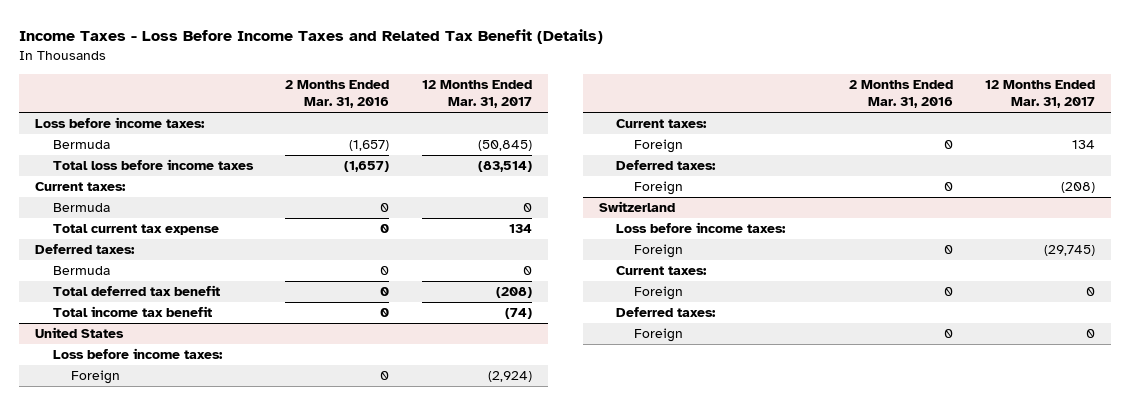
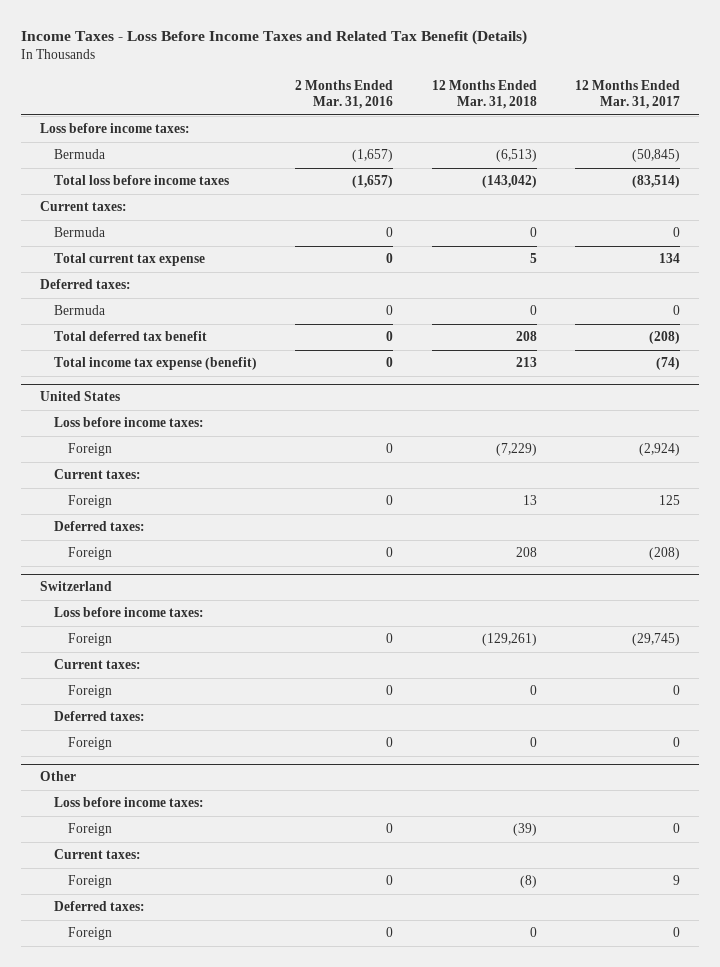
- | 2 Months Ended Mar. 31, 2016 | 12 Months Ended Mar. 31, 2017
+ | 2 Months Ended Mar. 31, 2016 | 12 Months Ended Mar. 31, 2018 | 12 Months Ended Mar. 31, 2017
- Total income tax benefit | 0 | (74)
+ Total income tax expense (benefit) | 0 | 213 | (74)
@ United States
- Foreign | 0 | 134
+ Foreign | 0 | 13 | 125
+ Other
+ Loss before income taxes:
+ Foreign | 0 | (39) | 0
+ Current taxes:
+ Foreign | 0 | (8) | 9
+ Deferred taxes:
+ Foreign | 0 | 0 | 0

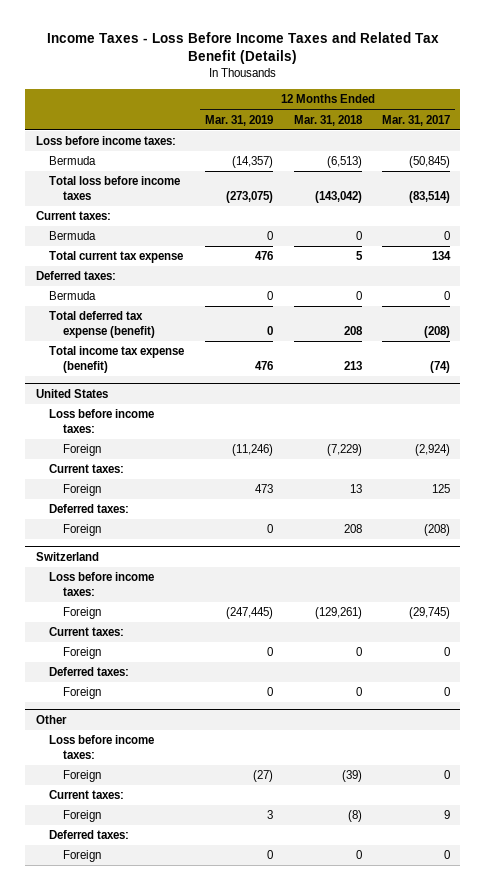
- | 2 Months Ended Mar. 31, 2016 | 12 Months Ended Mar. 31, 2018 | 12 Months Ended Mar. 31, 2017
+ | 12 Months Ended Mar. 31, 2019 | 12 Months Ended Mar. 31, 2018 | 12 Months Ended Mar. 31, 2017
- Total deferred tax benefit | 0 | 208 | (208)
+ Total deferred tax expense (benefit) | 0 | 208 | (208)

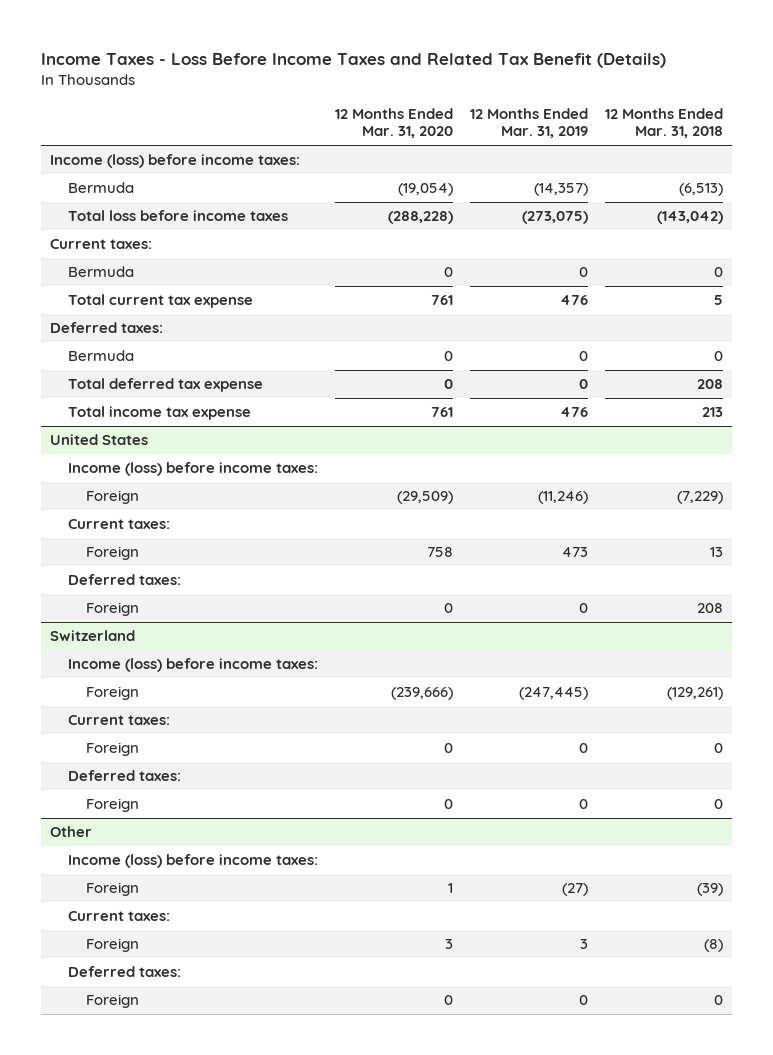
- | 12 Months Ended Mar. 31, 2019 | 12 Months Ended Mar. 31, 2018 | 12 Months Ended Mar. 31, 2017
+ | 12 Months Ended Mar. 31, 2020 | 12 Months Ended Mar. 31, 2019 | 12 Months Ended Mar. 31, 2018
- Loss before income taxes:
+ Income (loss) before income taxes:
- Total deferred tax expense (benefit) | 0 | 208 | (208)
- Total income tax expense (benefit) | 476 | 213 | (74)
+ Total deferred tax expense | 0 | 0 | 208
+ Total income tax expense | 761 | 476 | 213
@ United States
- Loss before income taxes:
+ Income (loss) before income taxes:
@ Switzerland
- Loss before income taxes:
+ Income (loss) before income taxes:
@ Other
- Loss before income taxes:
+ Income (loss) before income taxes:

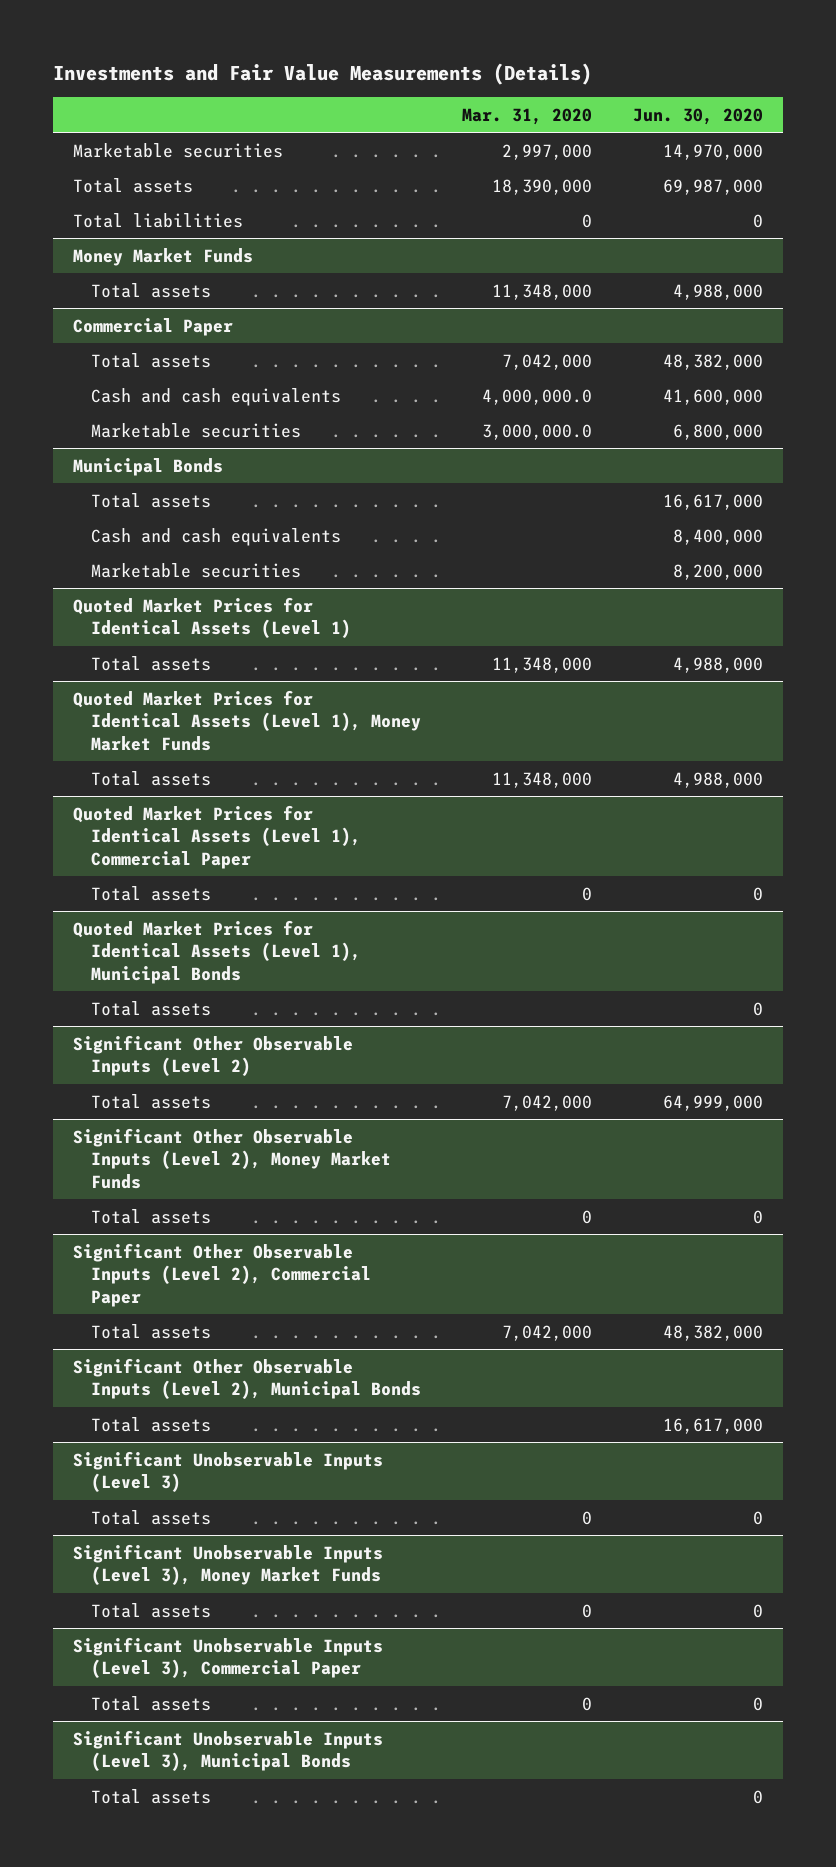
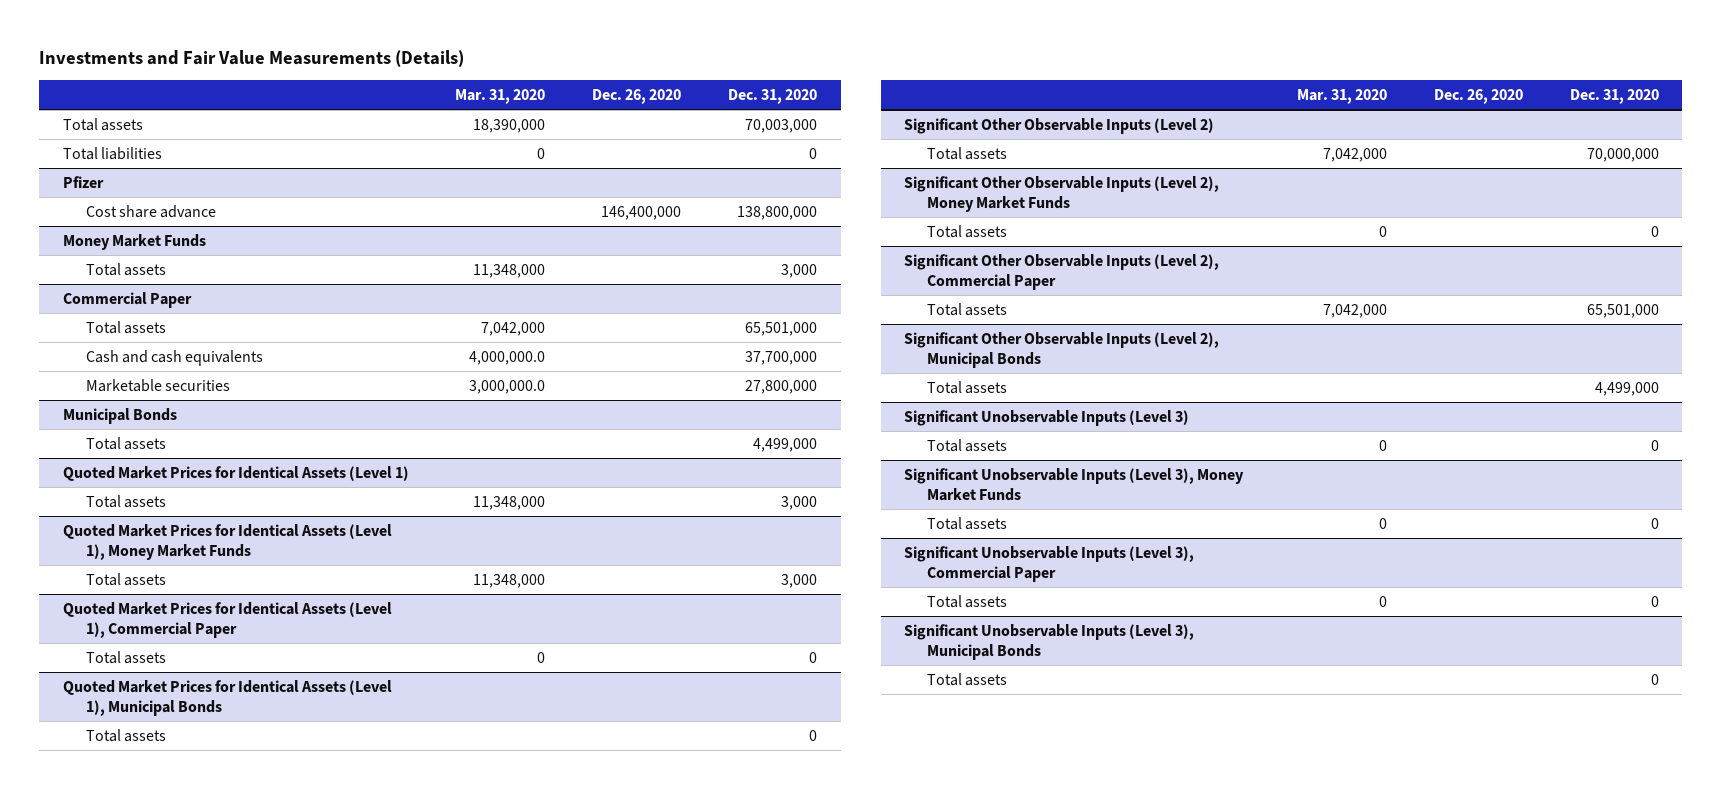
- | Mar. 31, 2020 | Jun. 30, 2020
+ | Mar. 31, 2020 | Dec. 26, 2020 | Dec. 31, 2020
- Marketable securities | 2,997,000 | 14,970,000
+ Pfizer
+ Cost share advance | | 146,400,000 | 138,800,000
@ Municipal Bonds
- Cash and cash equivalents | | 8,400,000
- Marketable securities | | 8,200,000

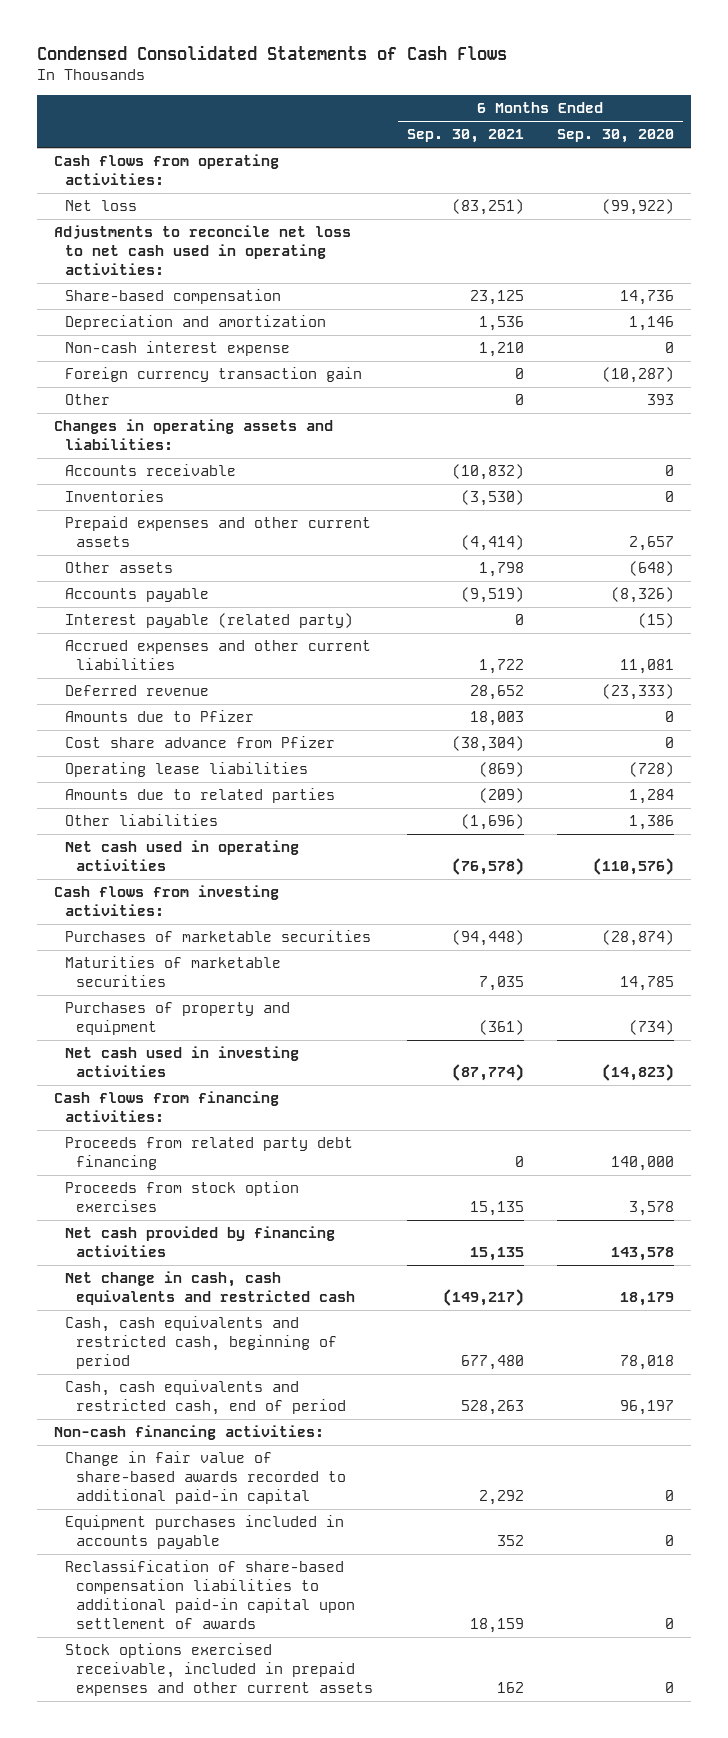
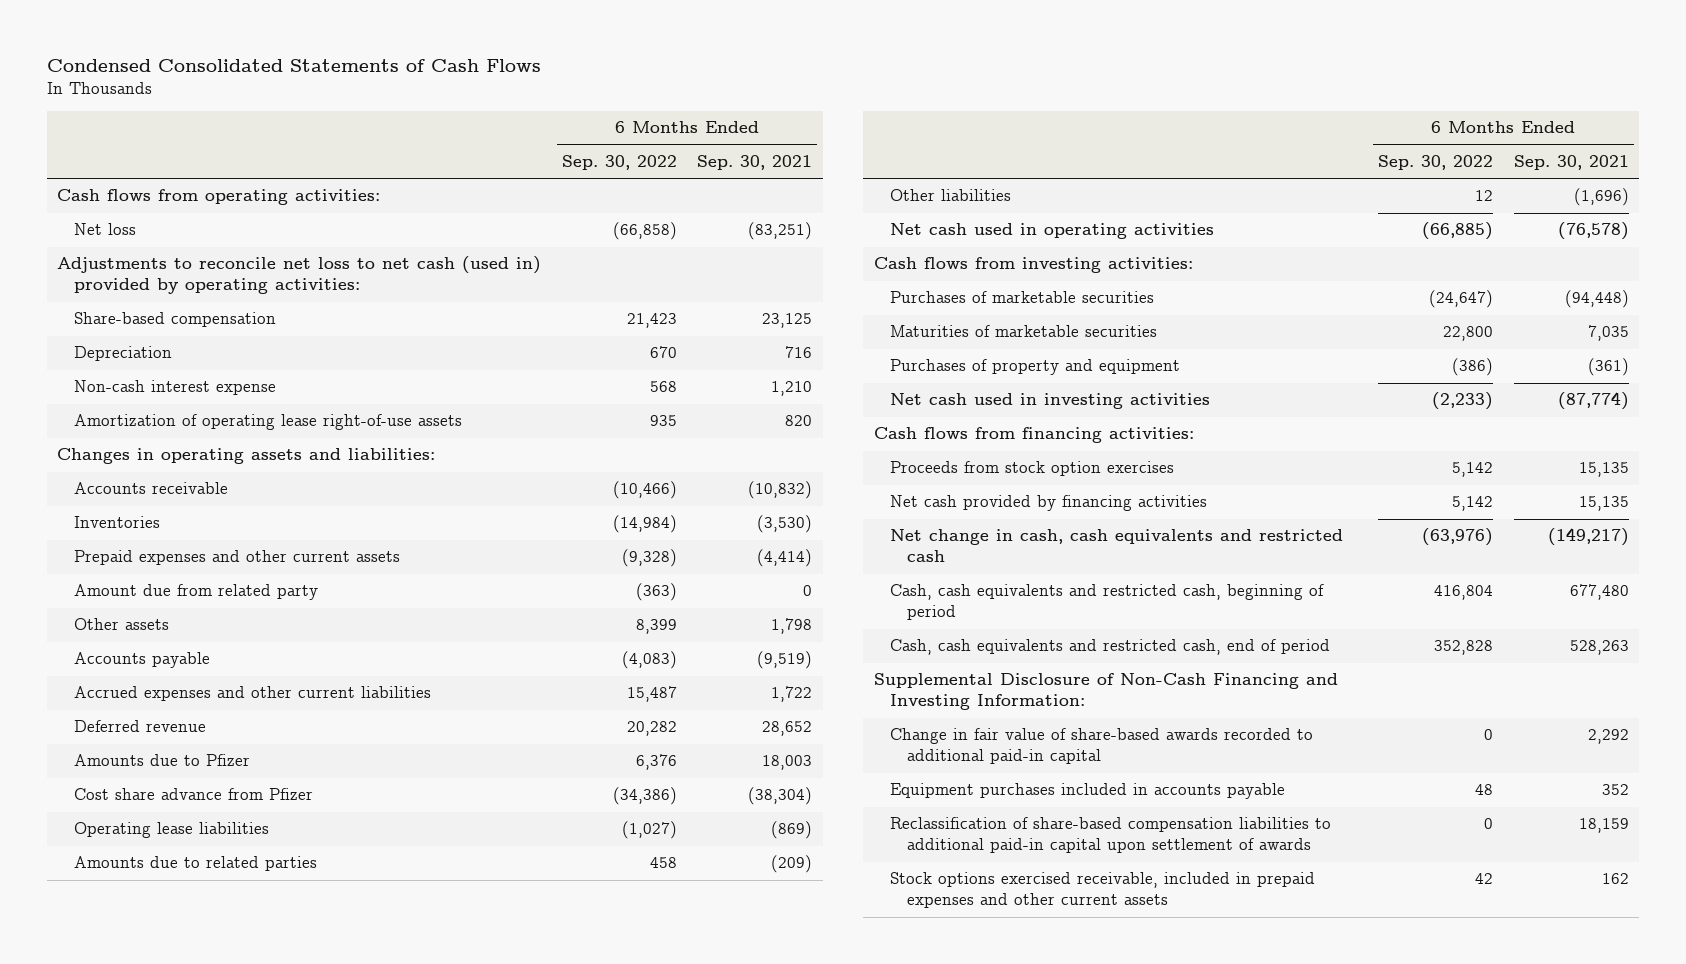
- | 6 Months Ended Sep. 30, 2021 | 6 Months Ended Sep. 30, 2020
+ | 6 Months Ended Sep. 30, 2022 | 6 Months Ended Sep. 30, 2021
- Adjustments to reconcile net loss to net cash used in operating activities:
+ Adjustments to reconcile net loss to net cash (used in) provided by operating activities:
- Depreciation and amortization | 1,536 | 1,146
+ Depreciation | 670 | 716
- Foreign currency transaction gain | 0 | (10,287)
- Other | 0 | 393
+ Amortization of operating lease right-of-use assets | 935 | 820
+ Amount due from related party | (363) | 0
- Interest payable (related party) | 0 | (15)
- Proceeds from related party debt financing | 0 | 140,000
- Non-cash financing activities:
+ Supplemental Disclosure of Non-Cash Financing and Investing Information:

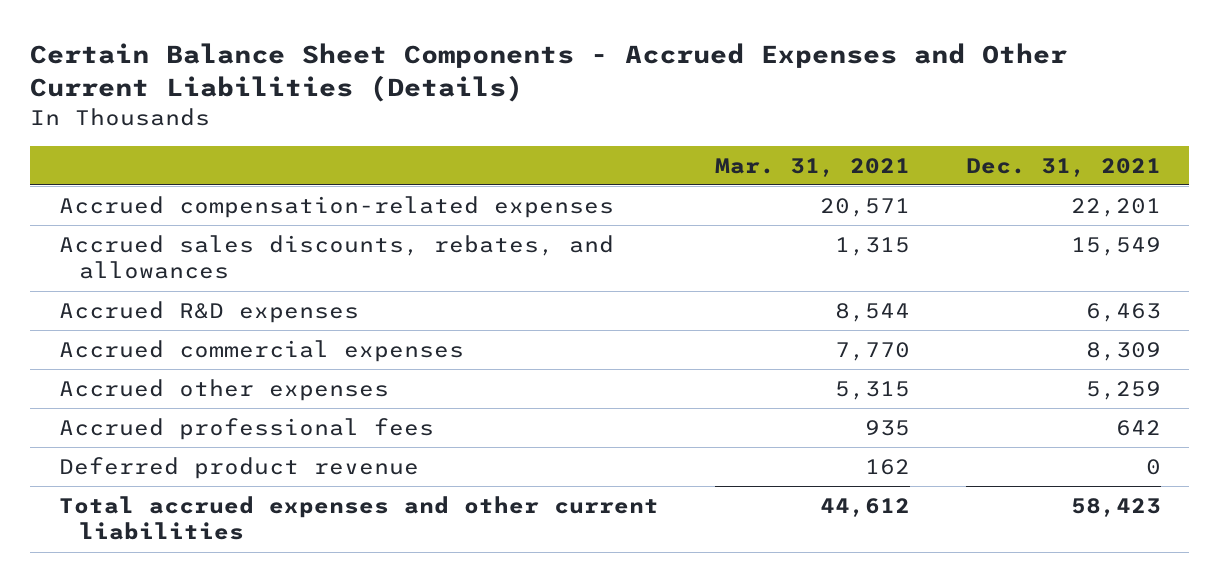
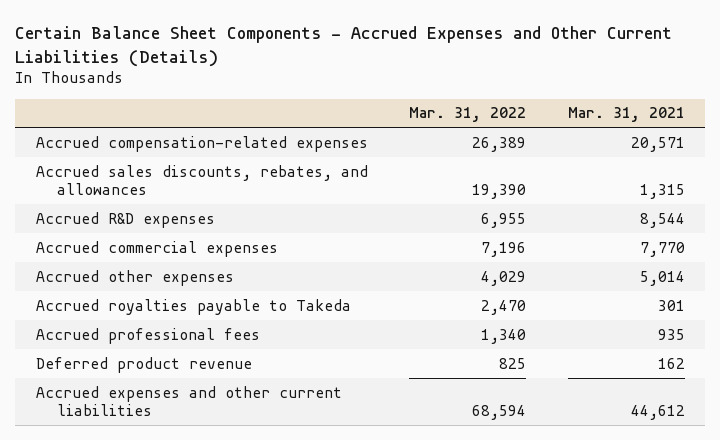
- | Mar. 31, 2021 | Dec. 31, 2021
+ | Mar. 31, 2022 | Mar. 31, 2021
- Accrued other expenses | 5,315 | 5,259
+ Accrued other expenses | 4,029 | 5,014
+ Accrued royalties payable to Takeda | 2,470 | 301
- Total accrued expenses and other current liabilities | 44,612 | 58,423
+ Accrued expenses and other current liabilities | 68,594 | 44,612

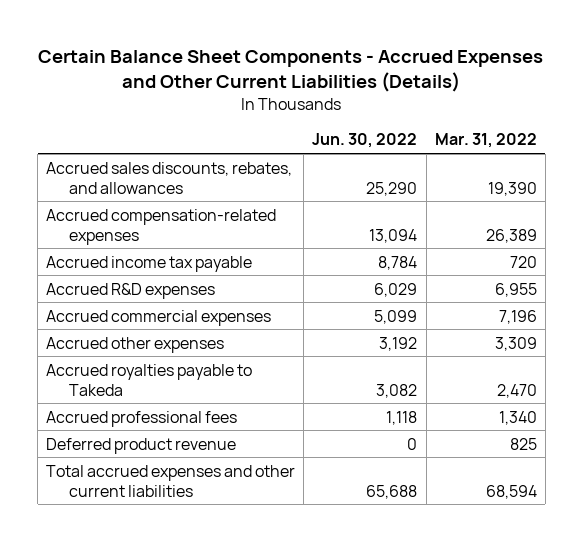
- | Mar. 31, 2022 | Mar. 31, 2021
+ | Jun. 30, 2022 | Mar. 31, 2022
moved down: Accrued compensation-related expenses | 13,094 | 26,389
+ Accrued income tax payable | 8,784 | 720
- Accrued other expenses | 4,029 | 5,014
+ Accrued other expenses | 3,192 | 3,309
- Accrued expenses and other current liabilities | 68,594 | 44,612
+ Total accrued expenses and other current liabilities | 65,688 | 68,594

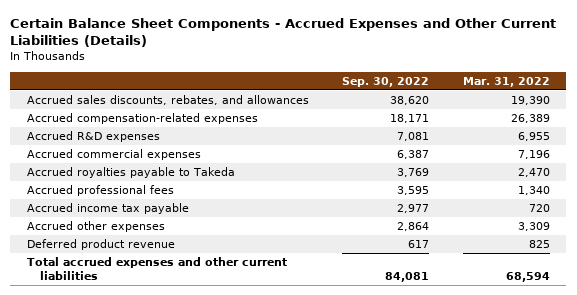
- | Jun. 30, 2022 | Mar. 31, 2022
+ | Sep. 30, 2022 | Mar. 31, 2022
moved down: Accrued income tax payable | 2,977 | 720
moved down: Accrued other expenses | 2,864 | 3,309

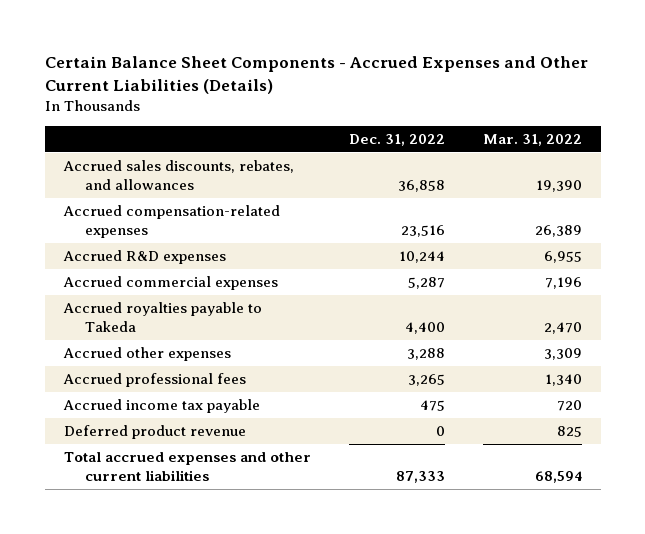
- | Sep. 30, 2022 | Mar. 31, 2022
+ | Dec. 31, 2022 | Mar. 31, 2022
moved up: Accrued other expenses | 3,288 | 3,309

